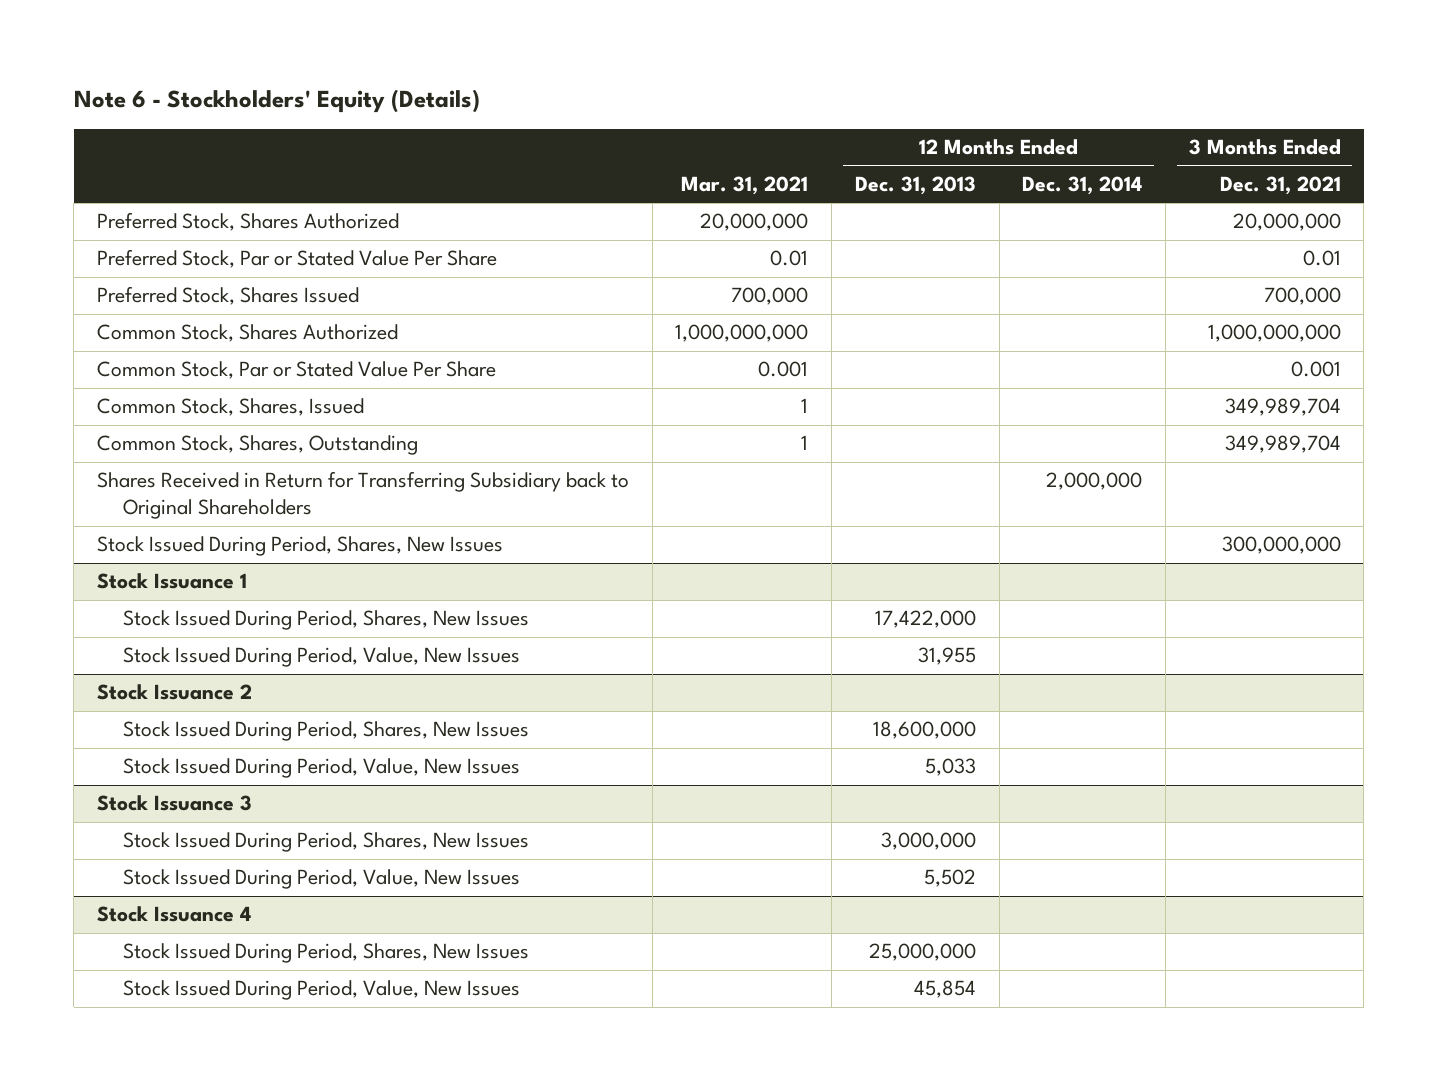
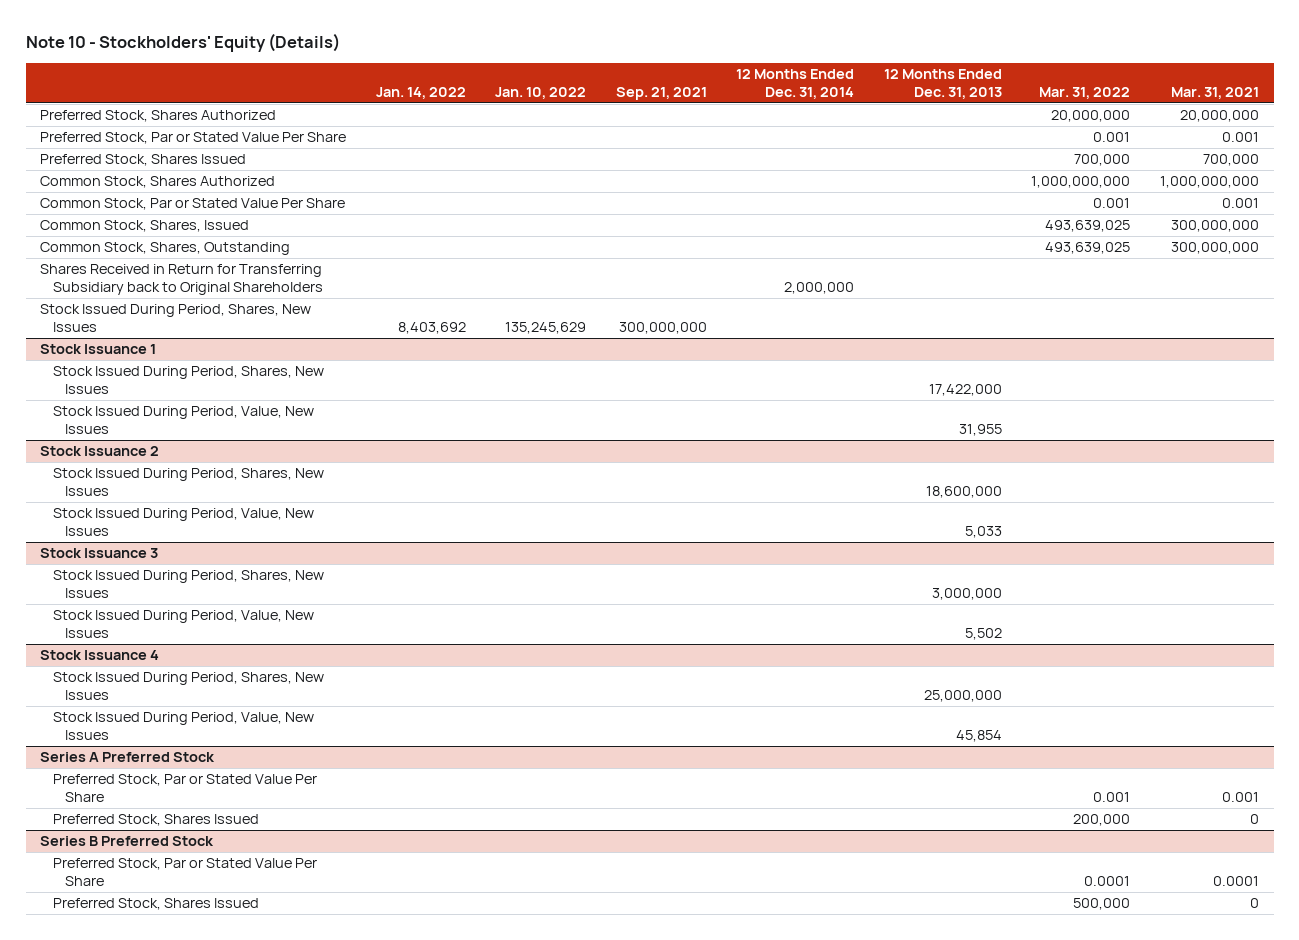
- Note 6 - Stockholders' Equity (Details)
+ Note 10 - Stockholders' Equity (Details)
- | Mar. 31, 2021 | 12 Months Ended Dec. 31, 2013 | 12 Months Ended Dec. 31, 2014 | 3 Months Ended Dec. 31, 2021
+ | Jan. 14, 2022 | Jan. 10, 2022 | Sep. 21, 2021 | 12 Months Ended Dec. 31, 2014 | 12 Months Ended Dec. 31, 2013 | Mar. 31, 2022 | Mar. 31, 2021
- Preferred Stock, Par or Stated Value Per Share | 0.01 | | | 0.01
+ Preferred Stock, Par or Stated Value Per Share | | | | | | 0.001 | 0.001
- Common Stock, Shares, Issued | 1 | | | 349,989,704
- Common Stock, Shares, Outstanding | 1 | | | 349,989,704
+ Common Stock, Shares, Issued | | | | | | 493,639,025 | 300,000,000
+ Common Stock, Shares, Outstanding | | | | | | 493,639,025 | 300,000,000
+ Series A Preferred Stock
+ Preferred Stock, Par or Stated Value Per Share | | | | | | 0.001 | 0.001
+ Preferred Stock, Shares Issued | | | | | | 200,000 | 0
+ Series B Preferred Stock
+ Preferred Stock, Par or Stated Value Per Share | | | | | | 0.0001 | 0.0001
+ Preferred Stock, Shares Issued | | | | | | 500,000 | 0

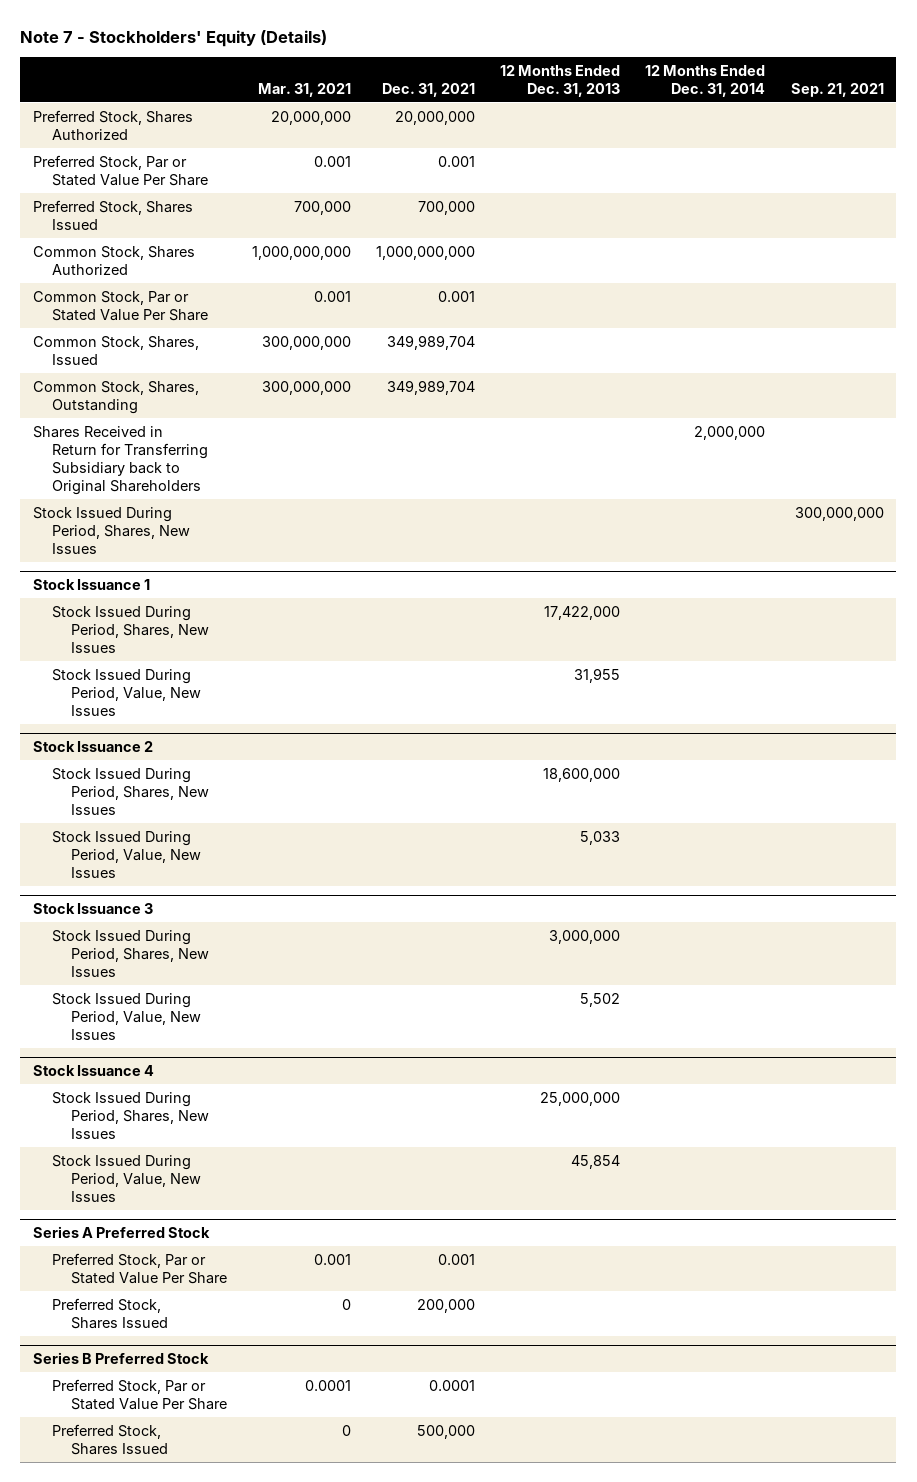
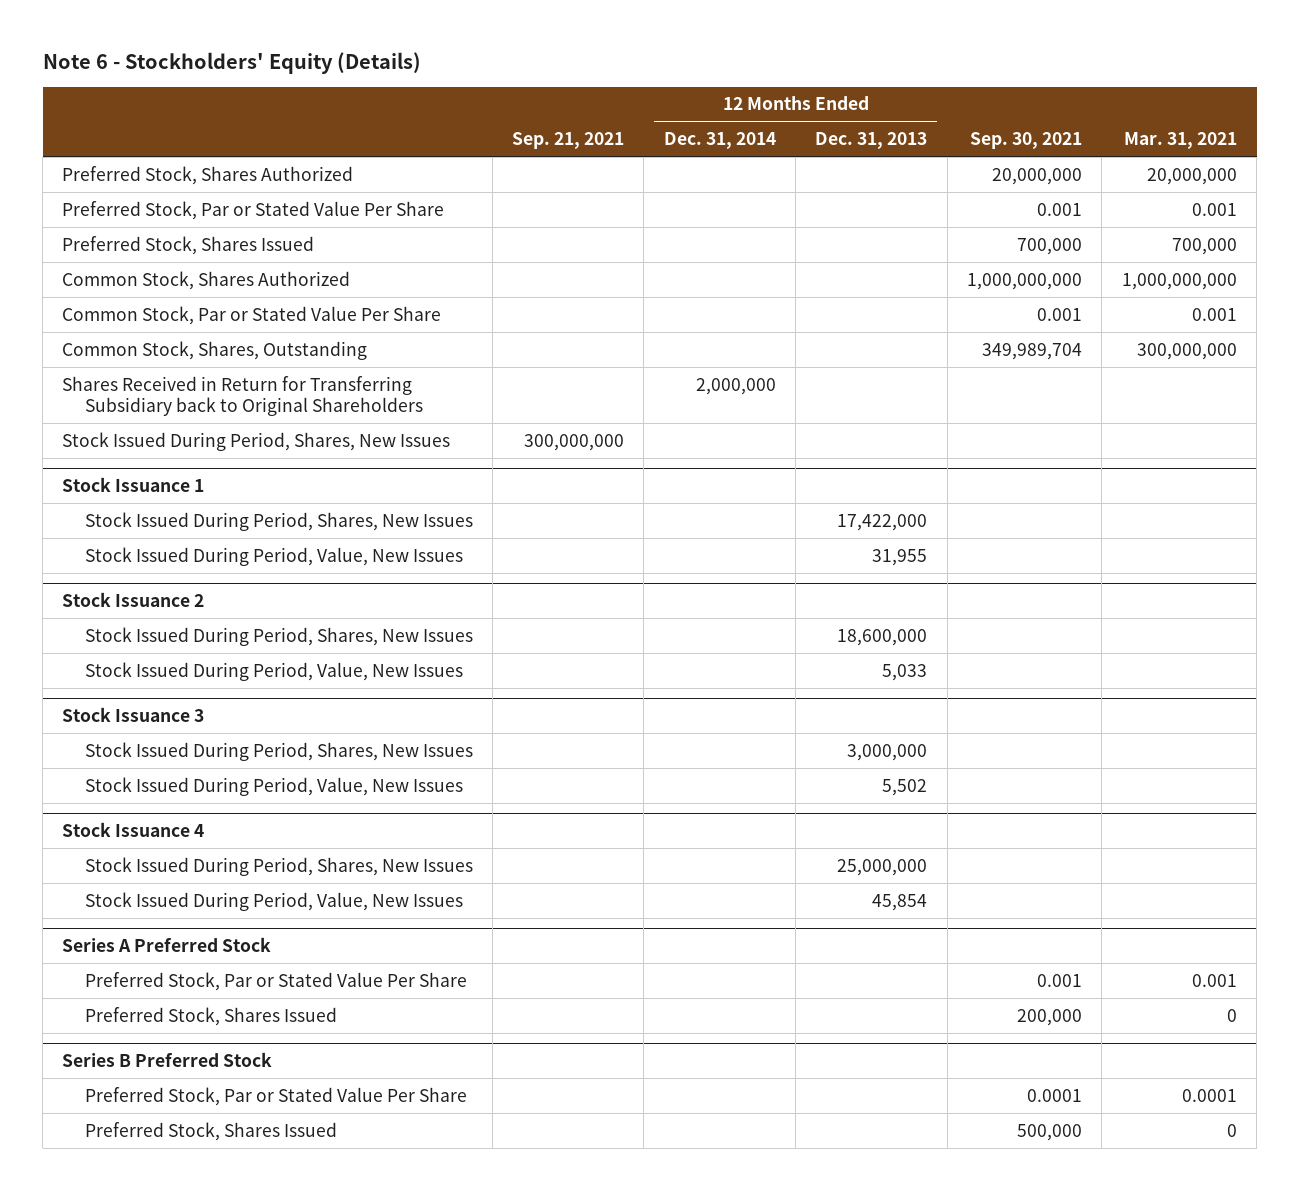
- Note 7 - Stockholders' Equity (Details)
+ Note 6 - Stockholders' Equity (Details)
- | Mar. 31, 2021 | Dec. 31, 2021 | 12 Months Ended Dec. 31, 2013 | 12 Months Ended Dec. 31, 2014 | Sep. 21, 2021
+ | Sep. 21, 2021 | 12 Months Ended Dec. 31, 2014 | 12 Months Ended Dec. 31, 2013 | Sep. 30, 2021 | Mar. 31, 2021
- Common Stock, Shares, Issued | 300,000,000 | 349,989,704 | | |

